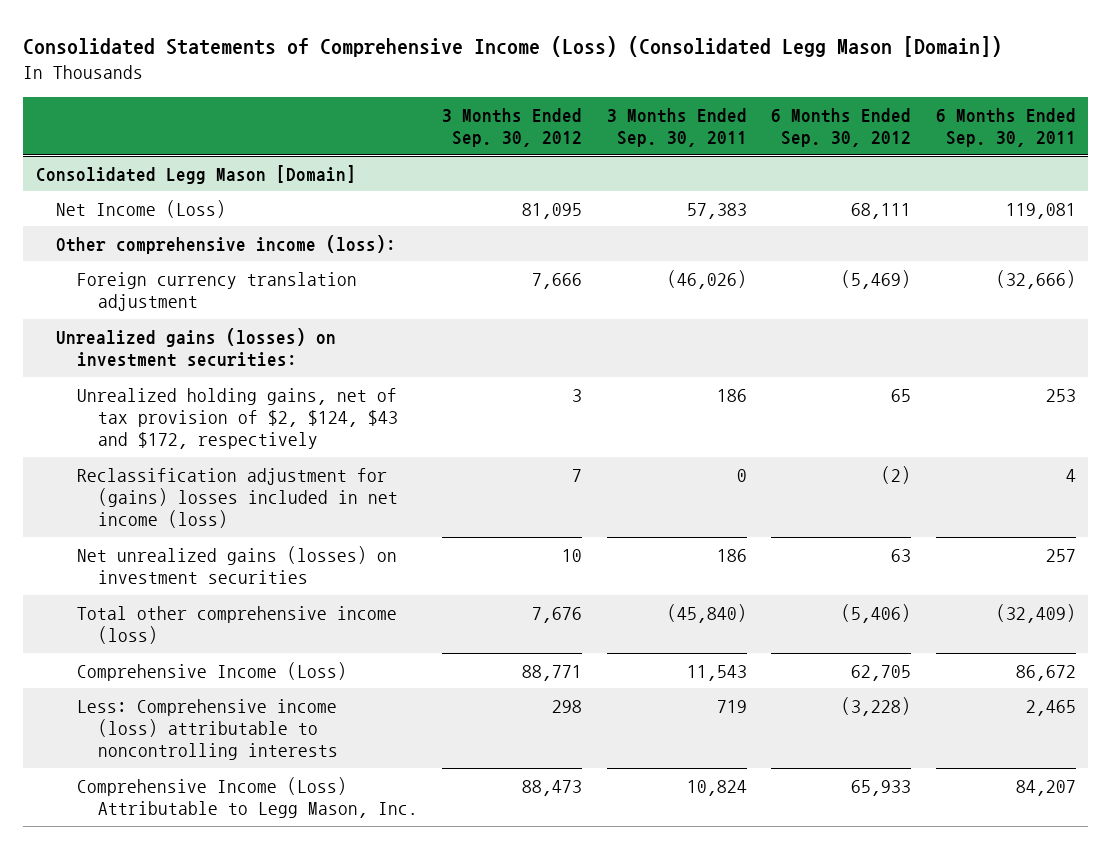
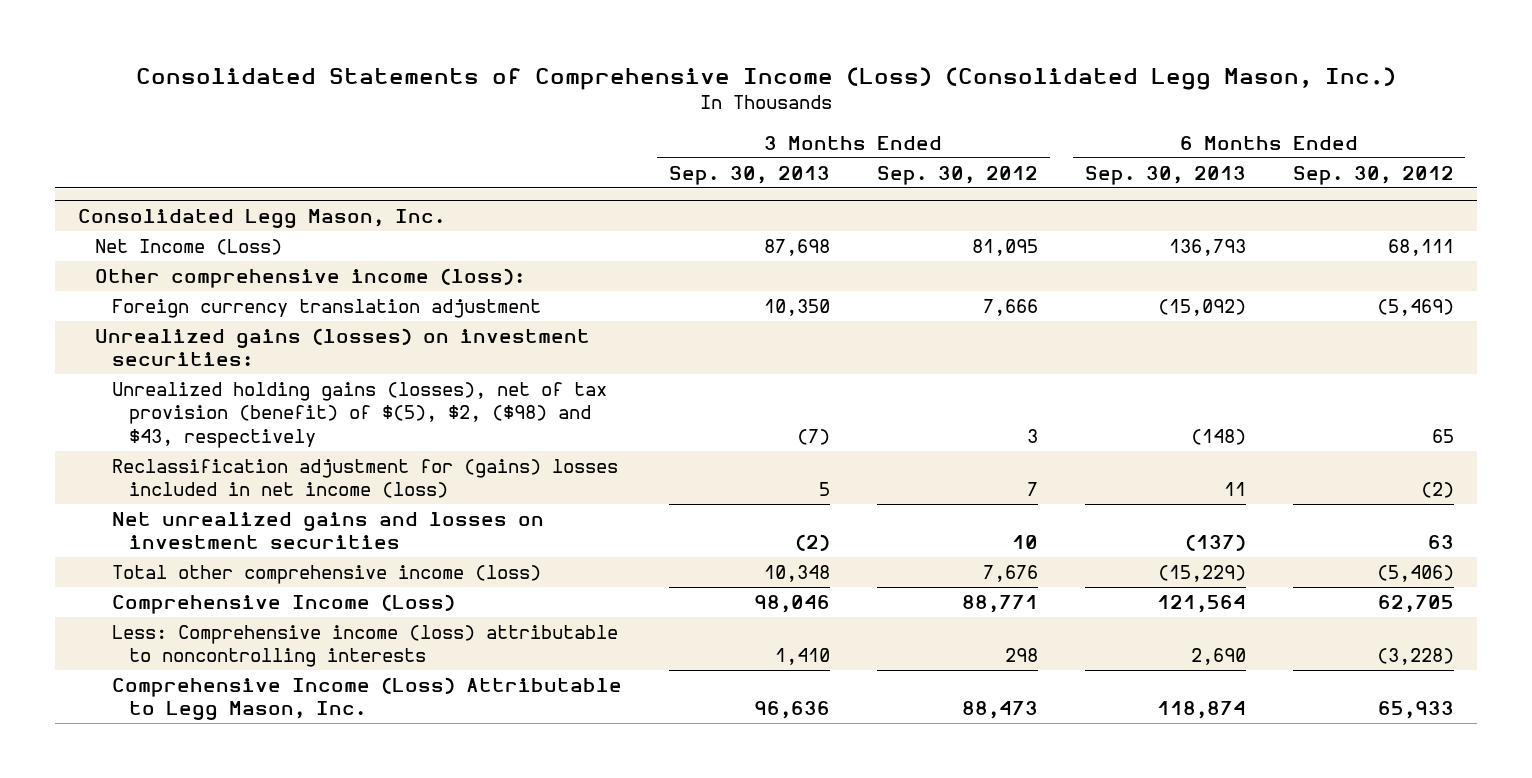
- Consolidated Statements of Comprehensive Income (Loss) (Consolidated Legg Mason [Domain])
+ Consolidated Statements of Comprehensive Income (Loss) (Consolidated Legg Mason, Inc.)
- | 3 Months Ended Sep. 30, 2012 | 3 Months Ended Sep. 30, 2011 | 6 Months Ended Sep. 30, 2012 | 6 Months Ended Sep. 30, 2011
+ | 3 Months Ended Sep. 30, 2013 | 3 Months Ended Sep. 30, 2012 | 6 Months Ended Sep. 30, 2013 | 6 Months Ended Sep. 30, 2012
- Consolidated Legg Mason [Domain]
+ Consolidated Legg Mason, Inc.
- Unrealized holding gains, net of tax provision of $2, $124, $43 and $172, respectively | 3 | 186 | 65 | 253
+ Unrealized holding gains (losses), net of tax provision (benefit) of $(5), $2, ($98) and $43, respectively | (7) | 3 | (148) | 65
- Net unrealized gains (losses) on investment securities | 10 | 186 | 63 | 257
+ Net unrealized gains and losses on investment securities | (2) | 10 | (137) | 63

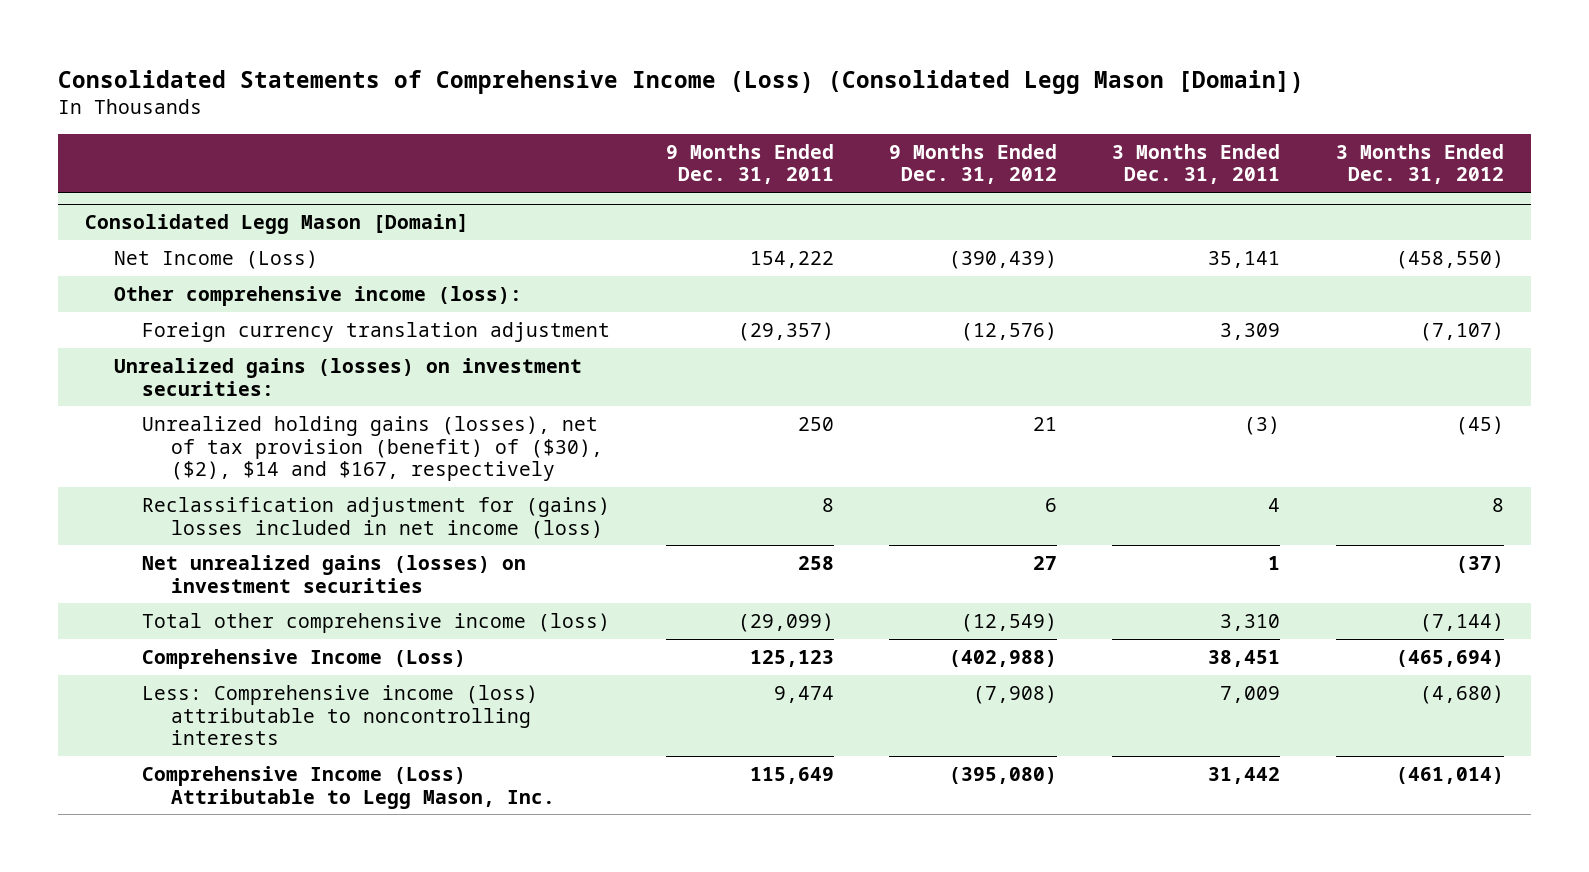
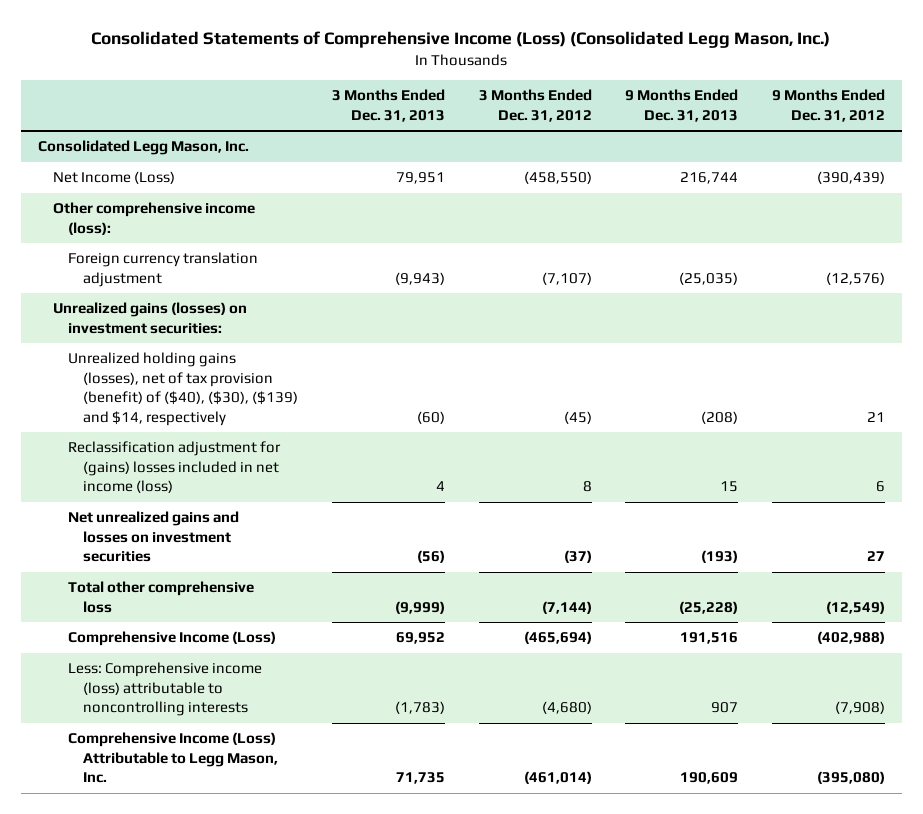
- Consolidated Statements of Comprehensive Income (Loss) (Consolidated Legg Mason [Domain])
+ Consolidated Statements of Comprehensive Income (Loss) (Consolidated Legg Mason, Inc.)
- | 9 Months Ended Dec. 31, 2011 | 9 Months Ended Dec. 31, 2012 | 3 Months Ended Dec. 31, 2011 | 3 Months Ended Dec. 31, 2012
+ | 3 Months Ended Dec. 31, 2013 | 3 Months Ended Dec. 31, 2012 | 9 Months Ended Dec. 31, 2013 | 9 Months Ended Dec. 31, 2012
- Consolidated Legg Mason [Domain]
+ Consolidated Legg Mason, Inc.
- Unrealized holding gains (losses), net of tax provision (benefit) of ($30), ($2), $14 and $167, respectively | 250 | 21 | (3) | (45)
+ Unrealized holding gains (losses), net of tax provision (benefit) of ($40), ($30), ($139) and $14, respectively | (60) | (45) | (208) | 21
- Net unrealized gains (losses) on investment securities | 258 | 27 | 1 | (37)
- Total other comprehensive income (loss) | (29,099) | (12,549) | 3,310 | (7,144)
+ Net unrealized gains and losses on investment securities | (56) | (37) | (193) | 27
+ Total other comprehensive loss | (9,999) | (7,144) | (25,228) | (12,549)

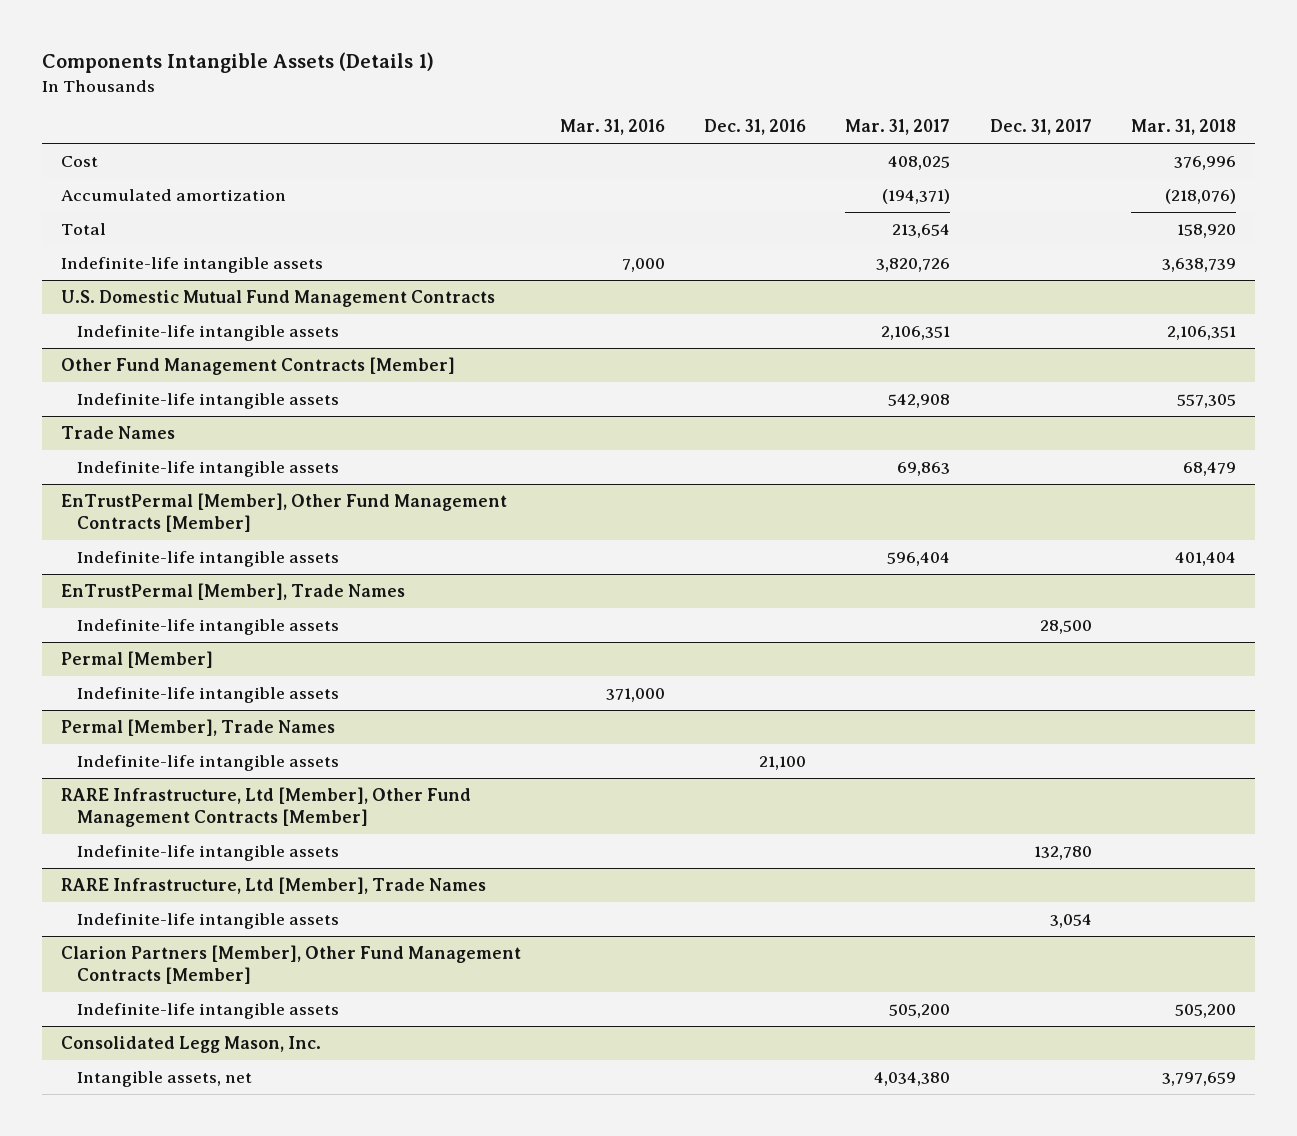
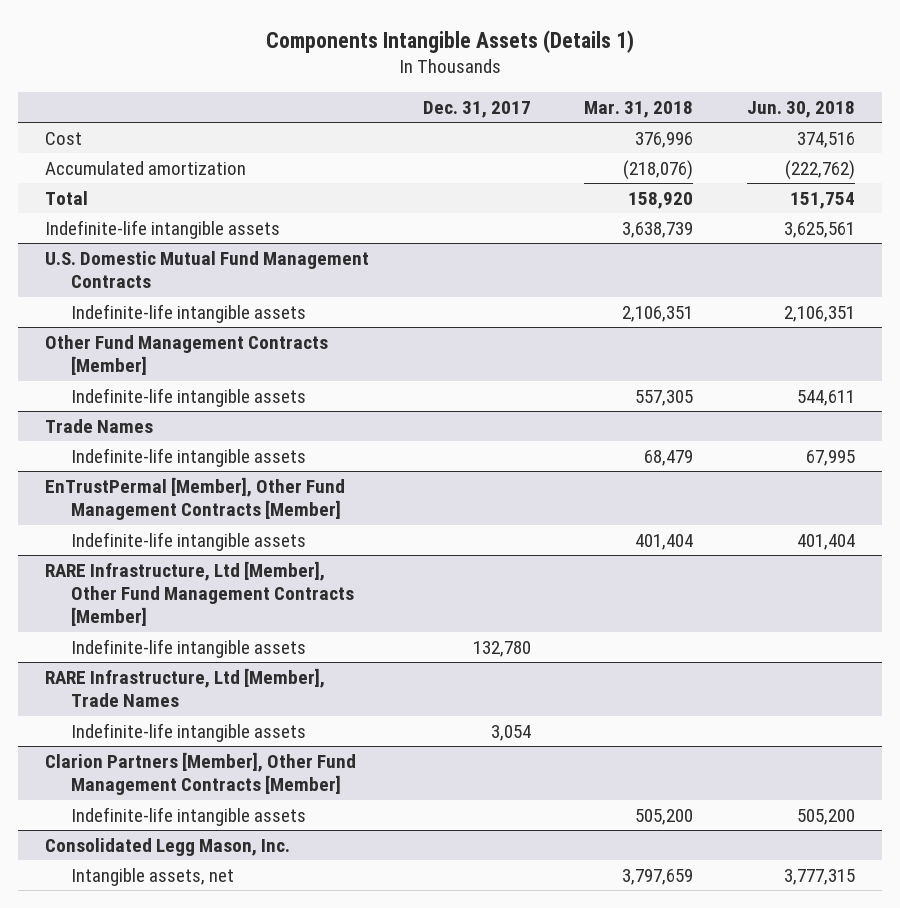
- | Mar. 31, 2016 | Dec. 31, 2016 | Mar. 31, 2017 | Dec. 31, 2017 | Mar. 31, 2018
+ | Dec. 31, 2017 | Mar. 31, 2018 | Jun. 30, 2018
- EnTrustPermal [Member], Trade Names
- Indefinite-life intangible assets | | | | 28,500 |
- Permal [Member]
- Indefinite-life intangible assets | 371,000 | | | |
- Permal [Member], Trade Names
- Indefinite-life intangible assets | | 21,100 | | |

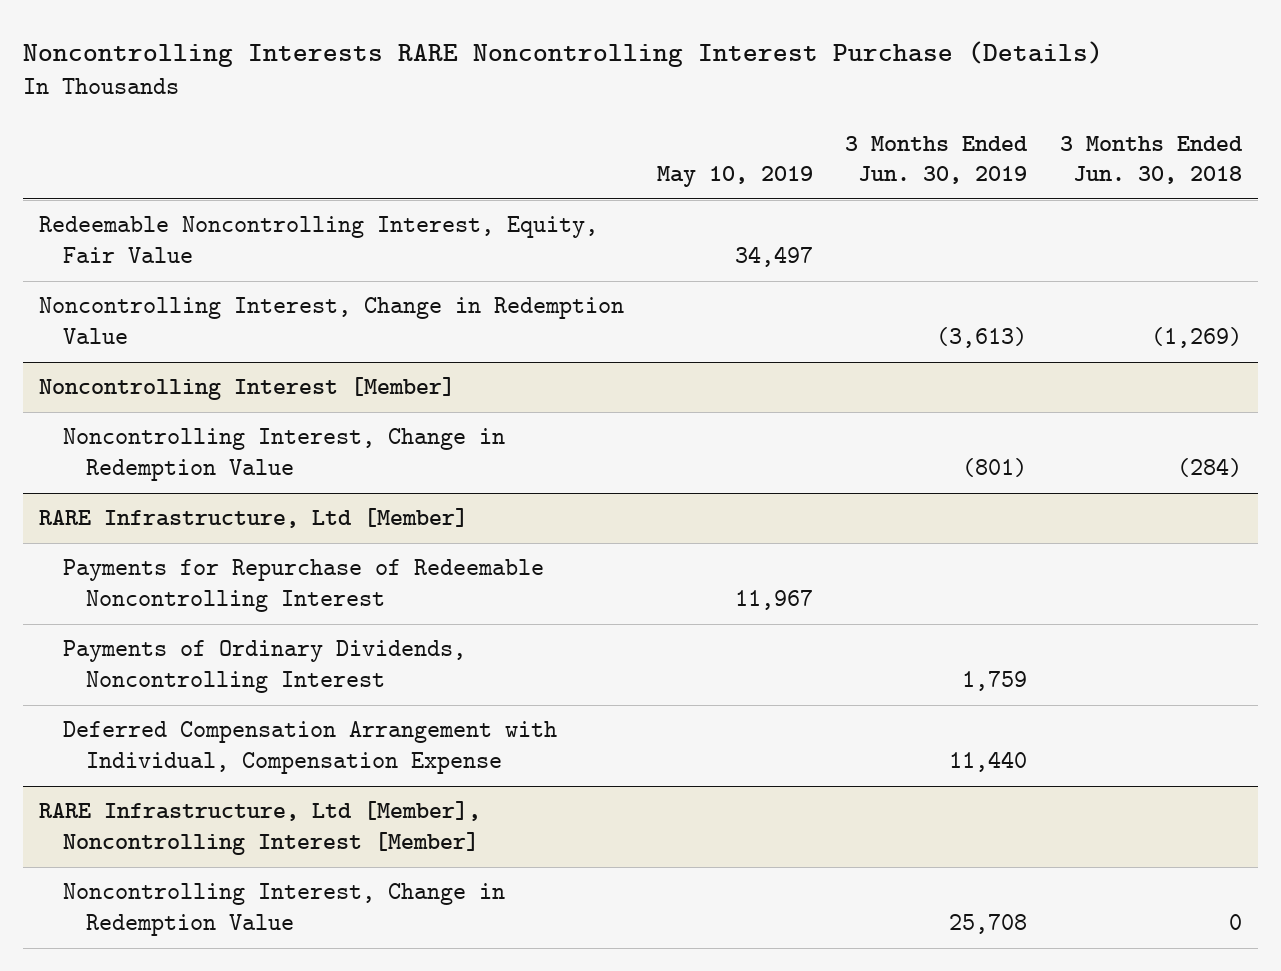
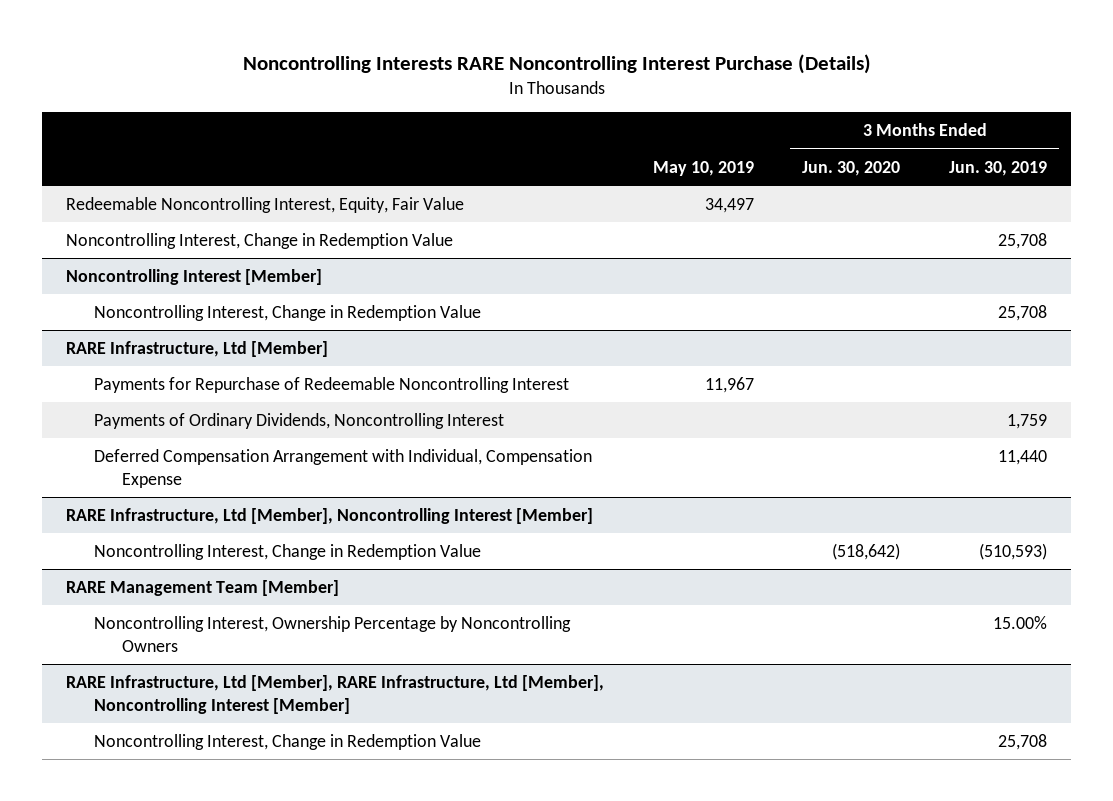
- | May 10, 2019 | 3 Months Ended Jun. 30, 2019 | 3 Months Ended Jun. 30, 2018
+ | May 10, 2019 | 3 Months Ended Jun. 30, 2020 | 3 Months Ended Jun. 30, 2019
- Noncontrolling Interest, Change in Redemption Value | | (3,613) | (1,269)
+ Noncontrolling Interest, Change in Redemption Value | | | 25,708
@ Noncontrolling Interest [Member]
- Noncontrolling Interest, Change in Redemption Value | | (801) | (284)
+ Noncontrolling Interest, Change in Redemption Value | | | 25,708
@ RARE Infrastructure, Ltd [Member], Noncontrolling Interest [Member]
+ Noncontrolling Interest, Change in Redemption Value | | (518,642) | (510,593)
+ RARE Management Team [Member]
+ Noncontrolling Interest, Ownership Percentage by Noncontrolling Owners | | | 15.00%
+ RARE Infrastructure, Ltd [Member], RARE Infrastructure, Ltd [Member], Noncontrolling Interest [Member]

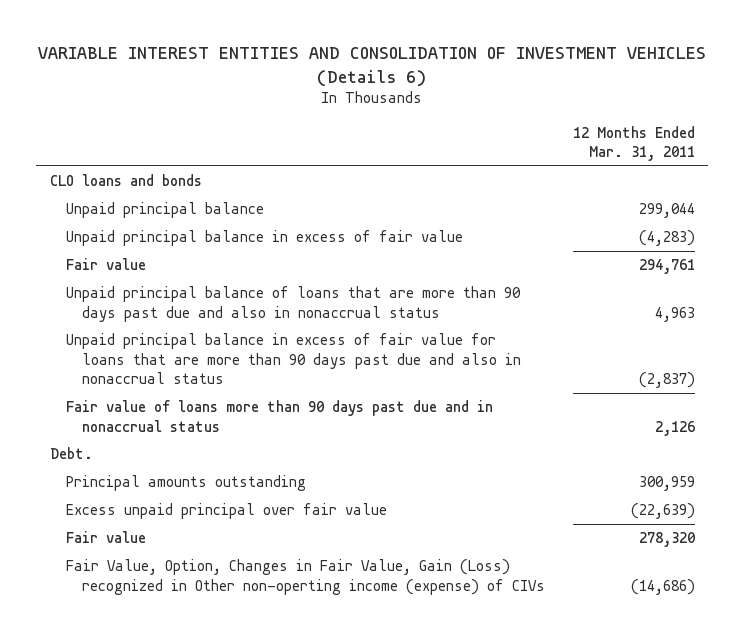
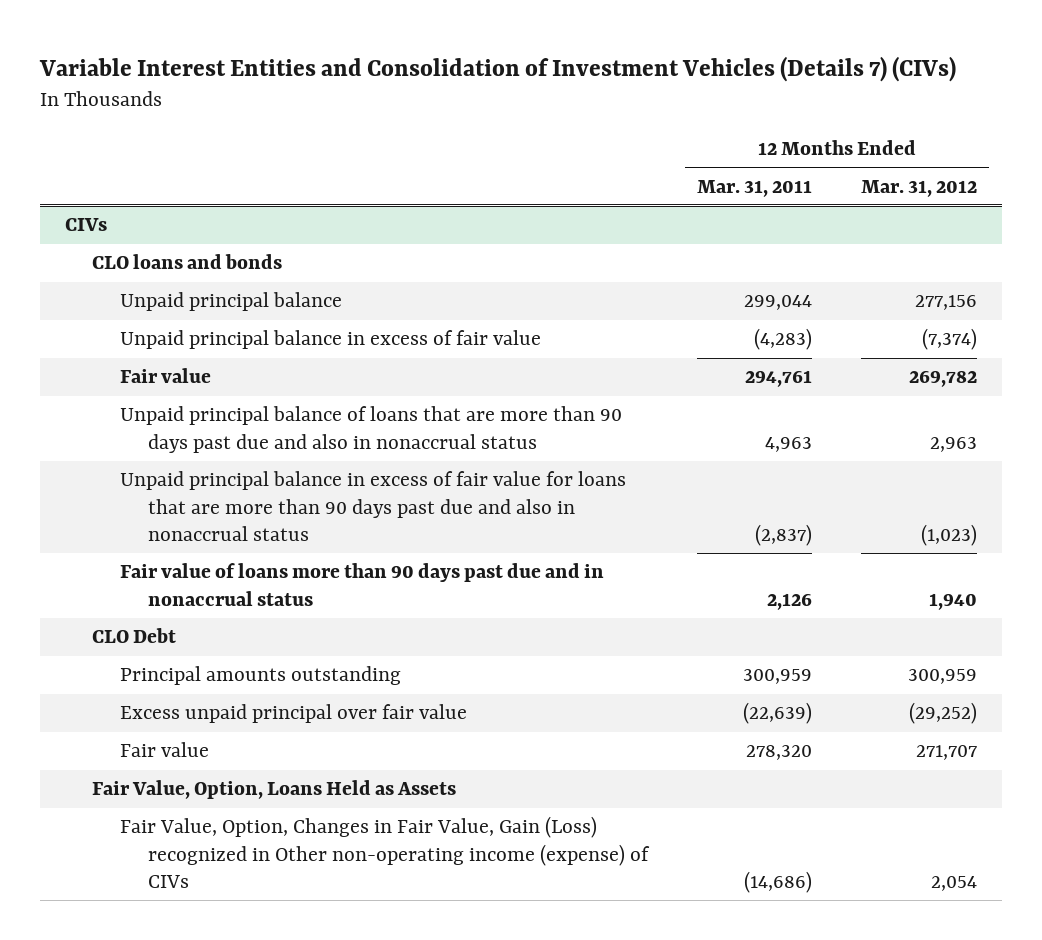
- VARIABLE INTEREST ENTITIES AND CONSOLIDATION OF INVESTMENT VEHICLES (Details 6)
+ Variable Interest Entities and Consolidation of Investment Vehicles (Details 7) (CIVs)
- | 12 Months Ended Mar. 31, 2011
+ | 12 Months Ended Mar. 31, 2011 | 12 Months Ended Mar. 31, 2012
+ CIVs
- Debt.
+ CLO Debt
- Fair Value, Option, Changes in Fair Value, Gain (Loss) recognized in Other non-operting income (expense) of CIVs | (14,686)
+ Fair Value, Option, Loans Held as Assets
+ Fair Value, Option, Changes in Fair Value, Gain (Loss) recognized in Other non-operating income (expense) of CIVs | (14,686) | 2,054

